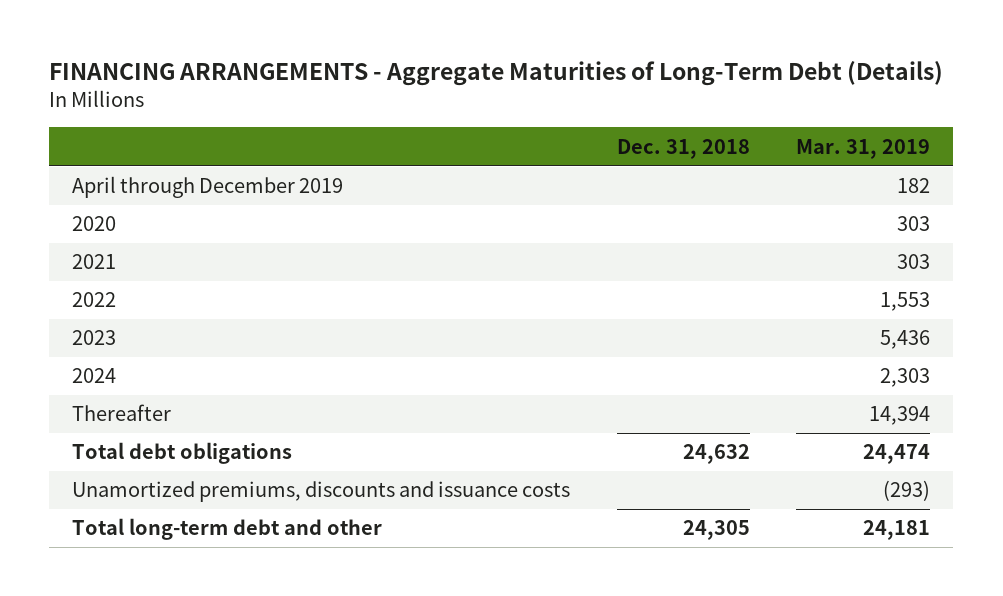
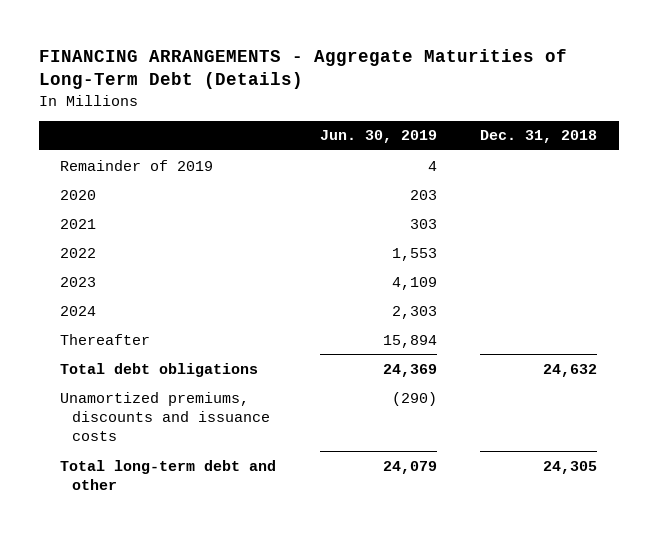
- | Dec. 31, 2018 | Mar. 31, 2019
+ | Jun. 30, 2019 | Dec. 31, 2018
- April through December 2019 | | 182
+ Remainder of 2019 | 4 |

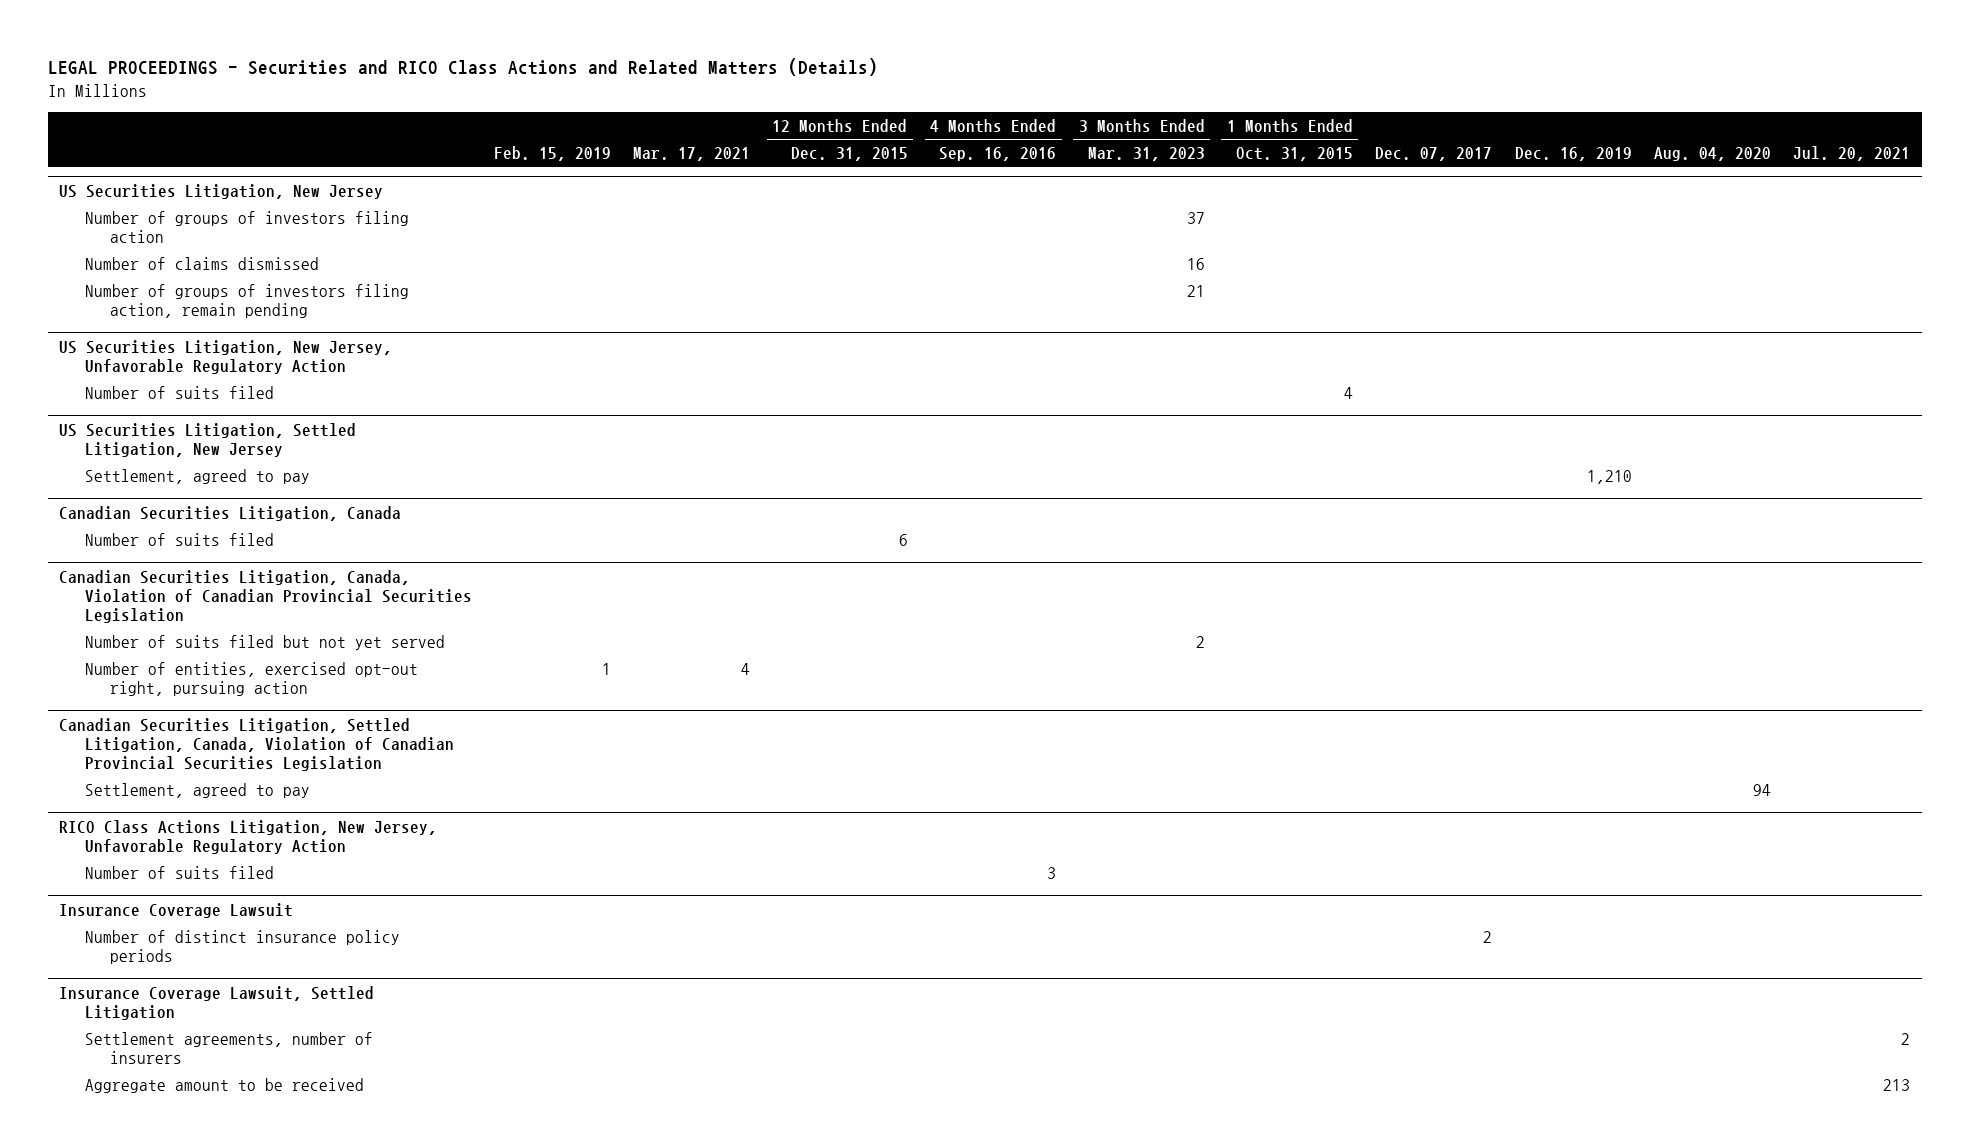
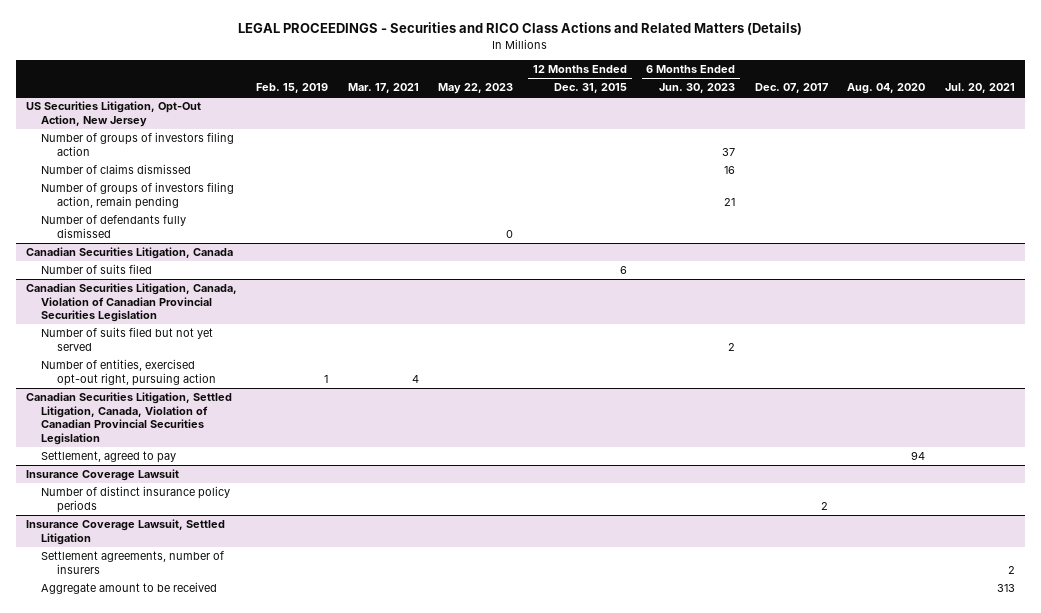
- | Feb. 15, 2019 | Mar. 17, 2021 | 12 Months Ended Dec. 31, 2015 | 4 Months Ended Sep. 16, 2016 | 3 Months Ended Mar. 31, 2023 | 1 Months Ended Oct. 31, 2015 | Dec. 07, 2017 | Dec. 16, 2019 | Aug. 04, 2020 | Jul. 20, 2021
+ | Feb. 15, 2019 | Mar. 17, 2021 | May 22, 2023 | 12 Months Ended Dec. 31, 2015 | 6 Months Ended Jun. 30, 2023 | Dec. 07, 2017 | Aug. 04, 2020 | Jul. 20, 2021
- US Securities Litigation, New Jersey
+ US Securities Litigation, Opt-Out Action, New Jersey
- US Securities Litigation, New Jersey, Unfavorable Regulatory Action
- Number of suits filed | | | | | | 4 | | | |
- US Securities Litigation, Settled Litigation, New Jersey
- Settlement, agreed to pay | | | | | | | | 1,210 | |
+ Number of defendants fully dismissed | | | 0 | | | | |
- RICO Class Actions Litigation, New Jersey, Unfavorable Regulatory Action
- Number of suits filed | | | | 3 | | | | | |
@ Insurance Coverage Lawsuit, Settled Litigation
- Aggregate amount to be received | | | | | | | | | | 213
+ Aggregate amount to be received | | | | | | | | 313

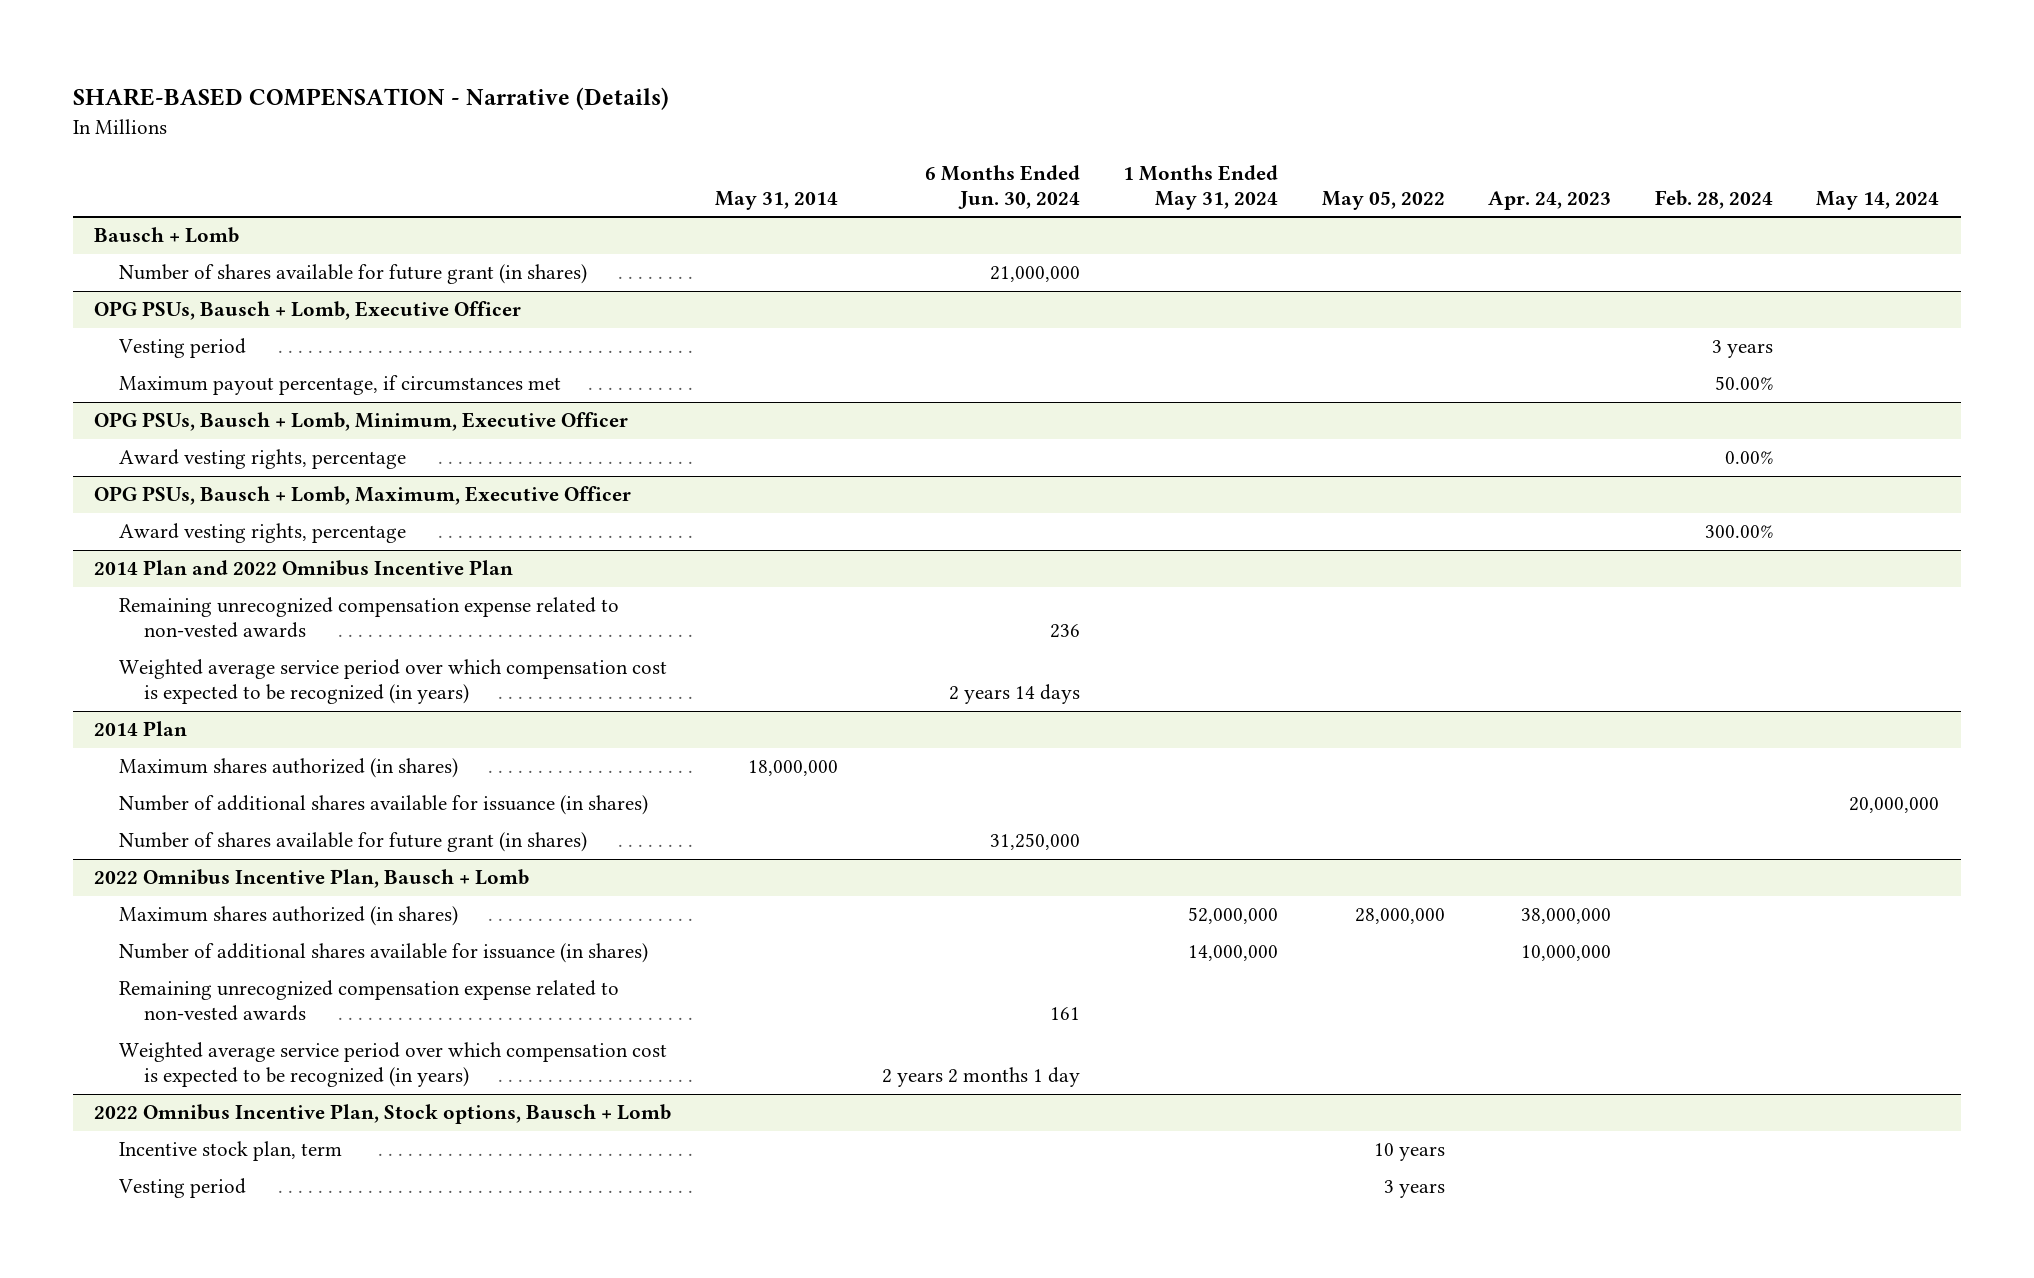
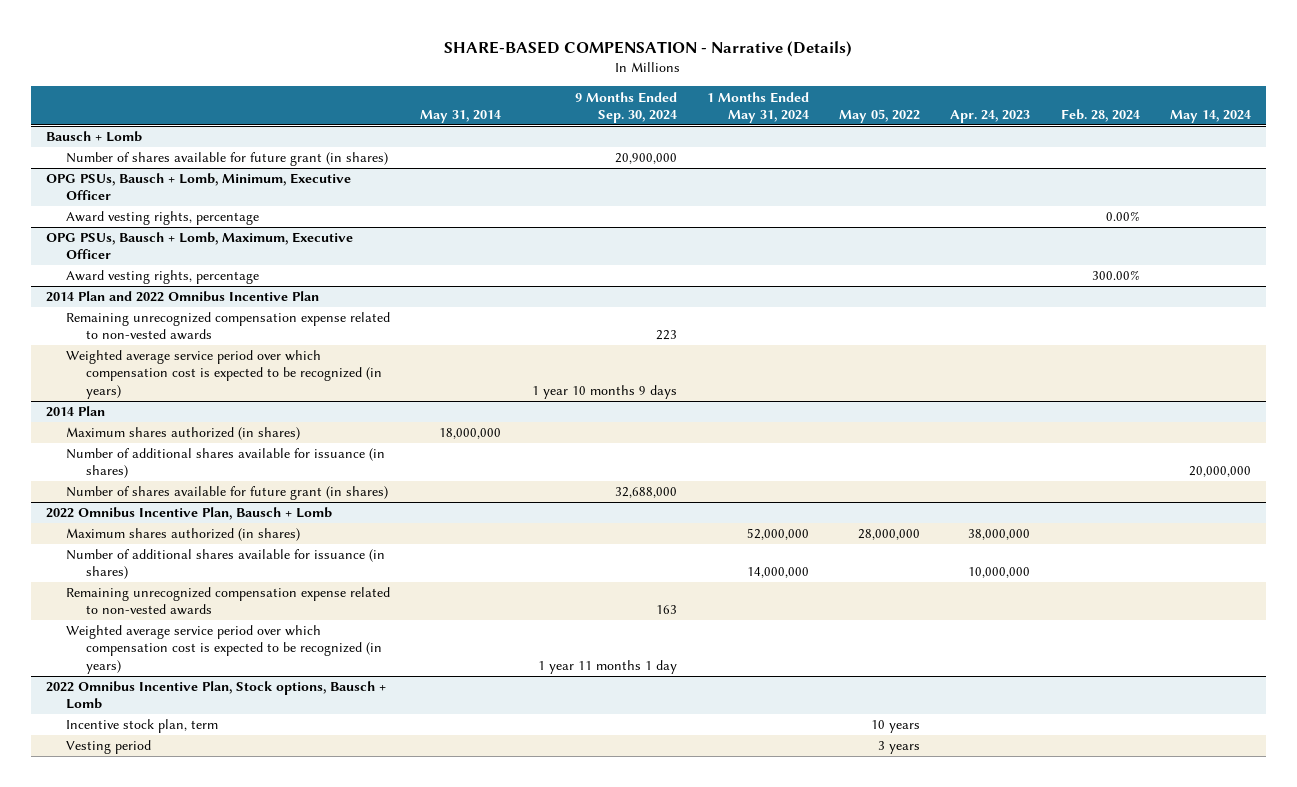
- | May 31, 2014 | 6 Months Ended Jun. 30, 2024 | 1 Months Ended May 31, 2024 | May 05, 2022 | Apr. 24, 2023 | Feb. 28, 2024 | May 14, 2024
+ | May 31, 2014 | 9 Months Ended Sep. 30, 2024 | 1 Months Ended May 31, 2024 | May 05, 2022 | Apr. 24, 2023 | Feb. 28, 2024 | May 14, 2024
- OPG PSUs, Bausch + Lomb, Executive Officer
- Vesting period | | | | | | 3 years |
- Maximum payout percentage, if circumstances met | | | | | | 50.00% |

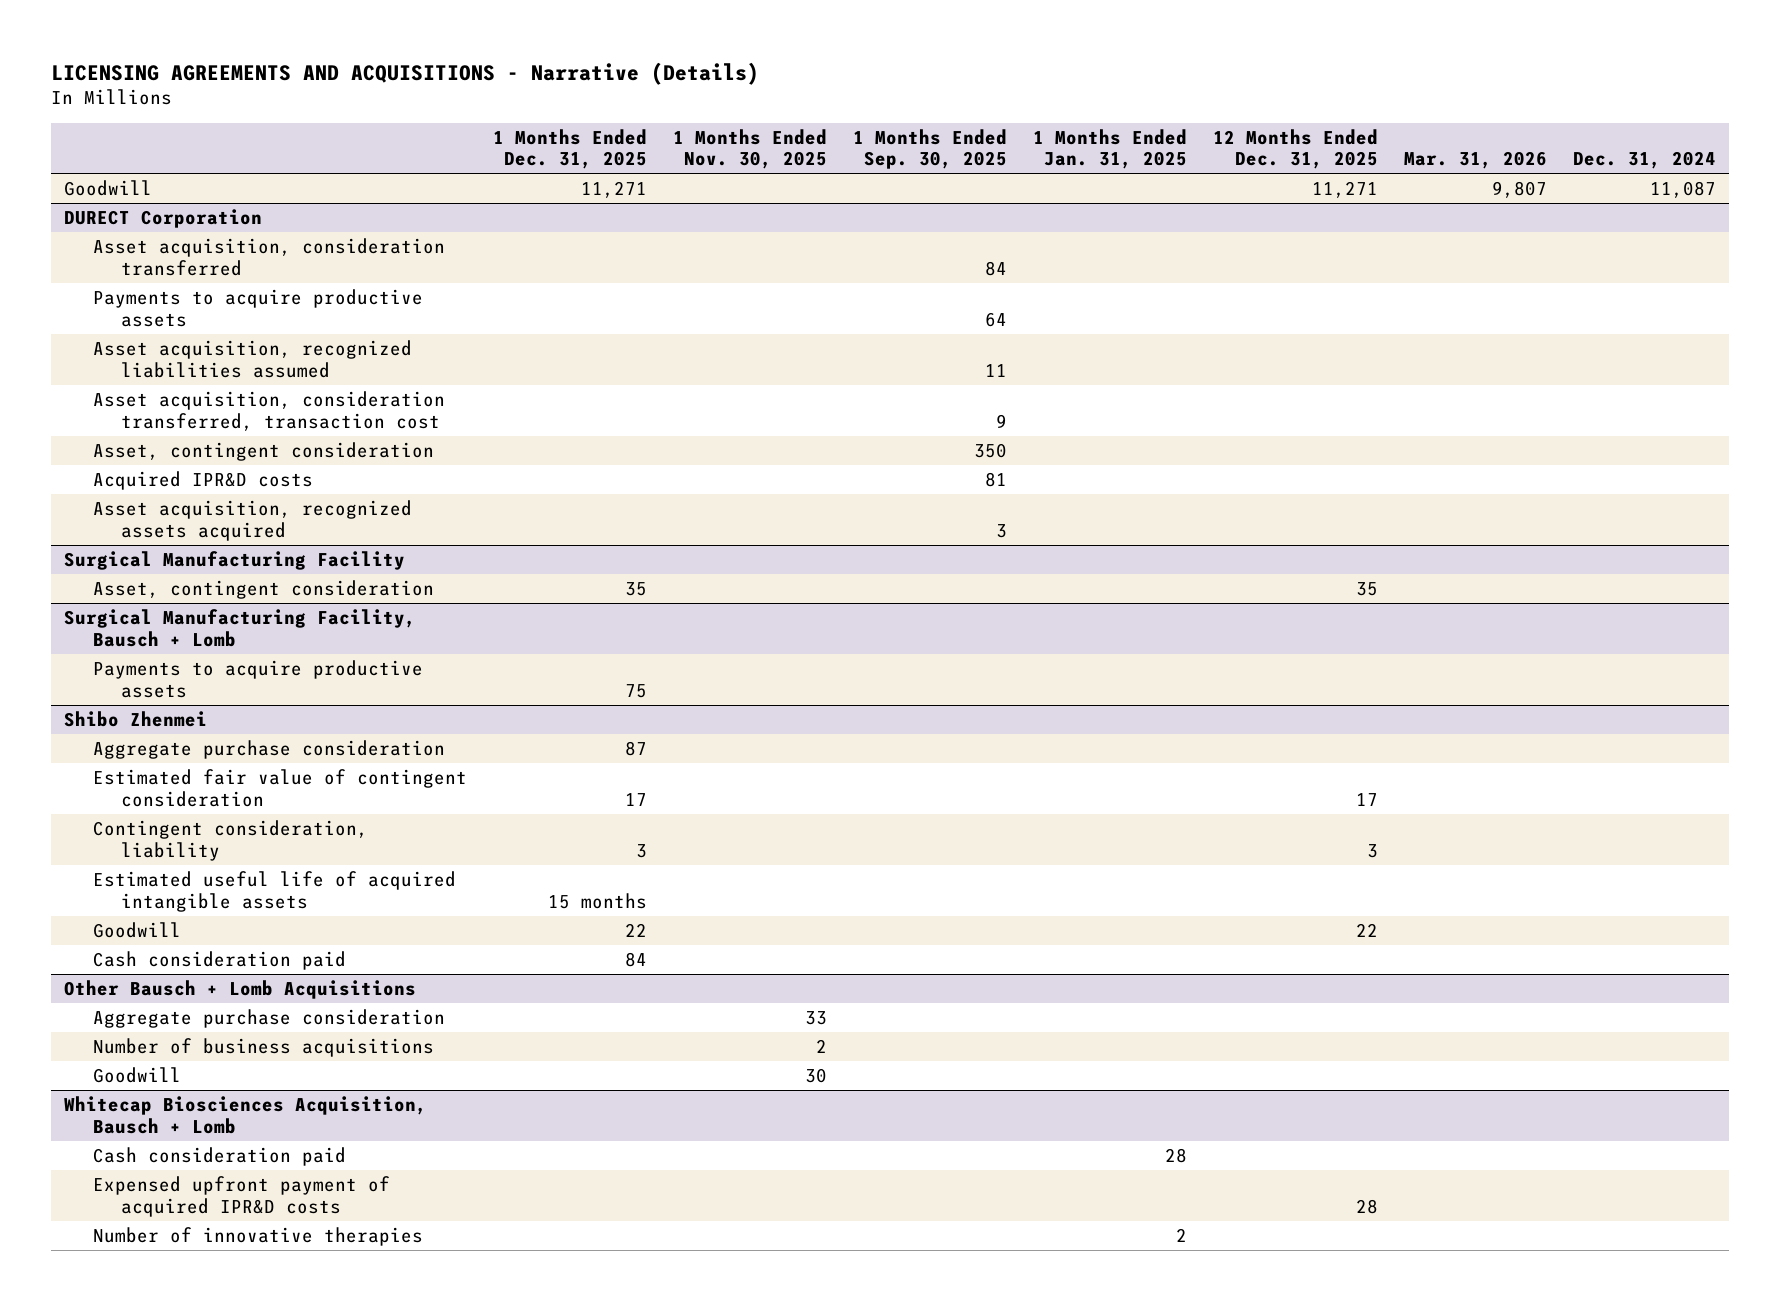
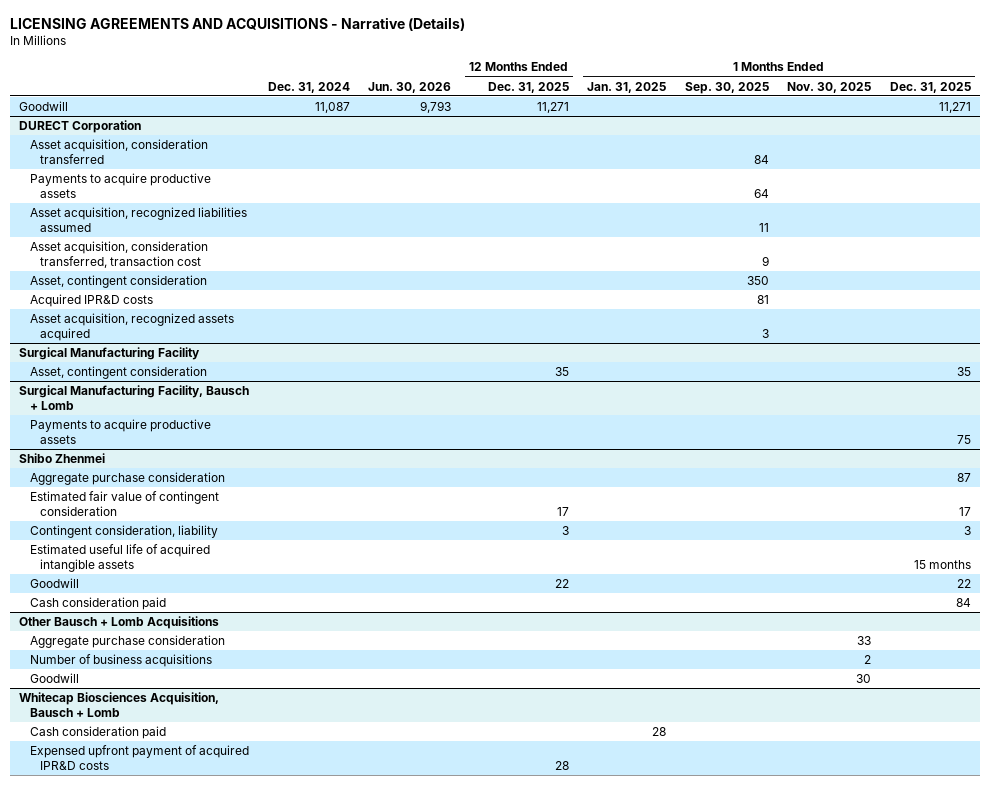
- | 1 Months Ended Dec. 31, 2025 | 1 Months Ended Nov. 30, 2025 | 1 Months Ended Sep. 30, 2025 | 1 Months Ended Jan. 31, 2025 | 12 Months Ended Dec. 31, 2025 | Mar. 31, 2026 | Dec. 31, 2024
+ | Dec. 31, 2024 | Jun. 30, 2026 | 12 Months Ended Dec. 31, 2025 | 1 Months Ended Jan. 31, 2025 | 1 Months Ended Sep. 30, 2025 | 1 Months Ended Nov. 30, 2025 | 1 Months Ended Dec. 31, 2025
@ Whitecap Biosciences Acquisition, Bausch + Lomb
- Number of innovative therapies | | | | 2 | | |

